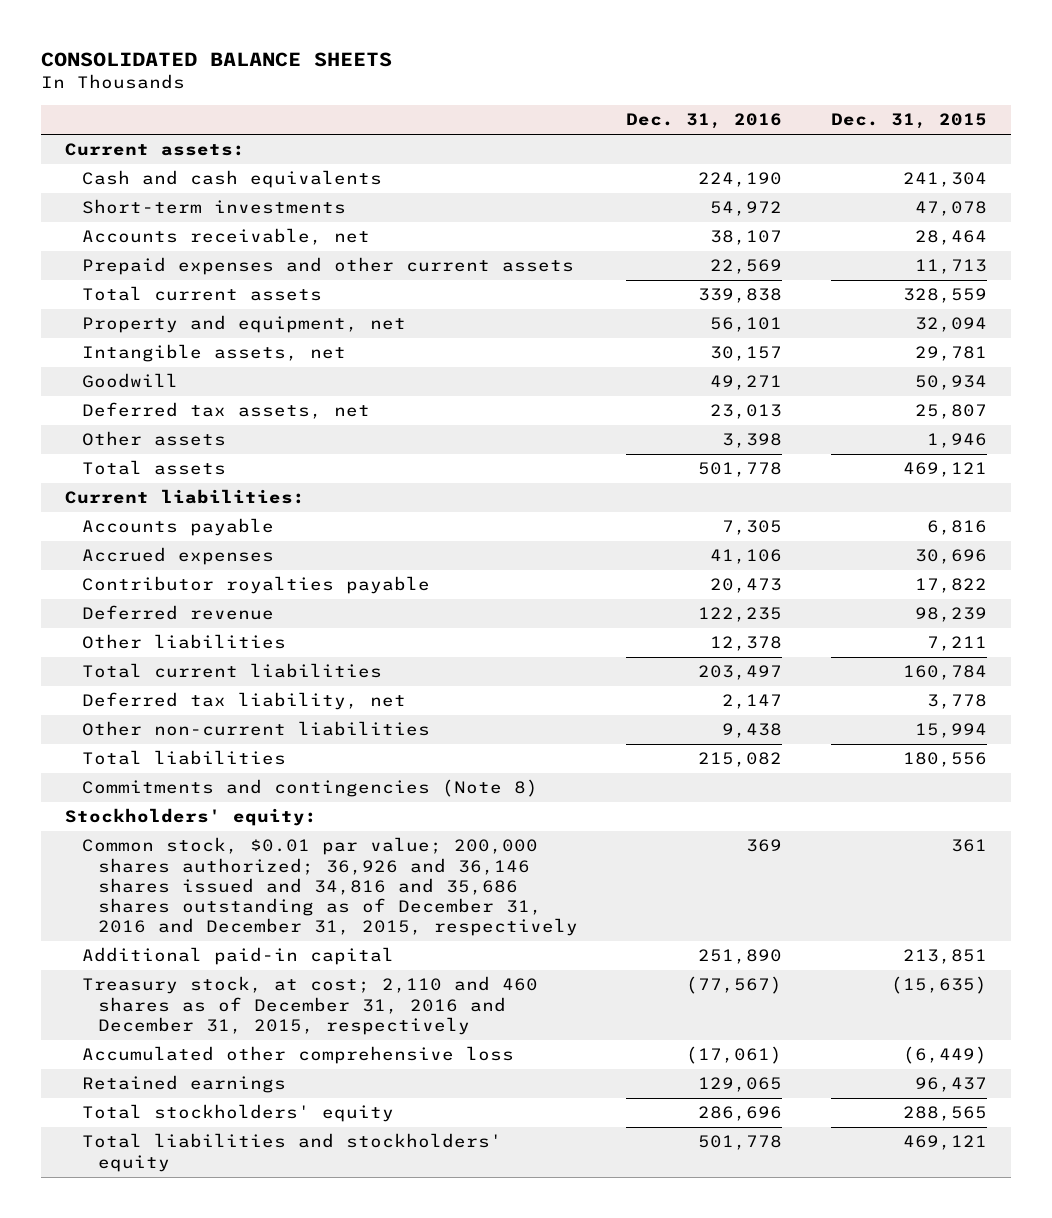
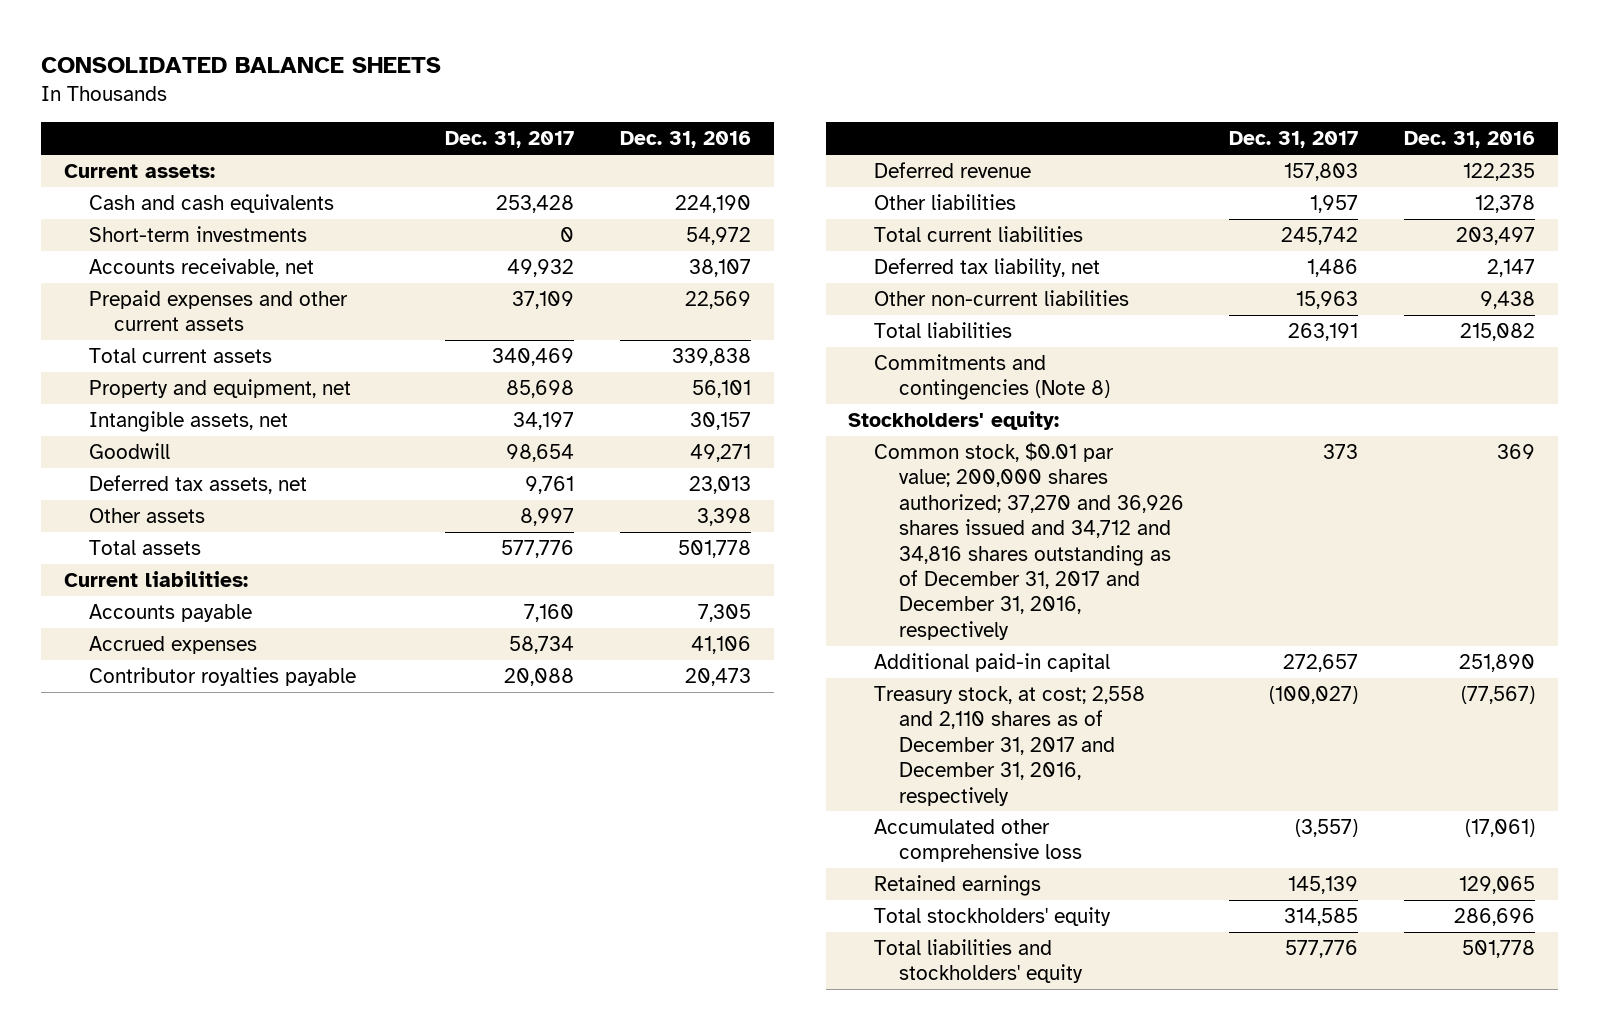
- | Dec. 31, 2016 | Dec. 31, 2015
+ | Dec. 31, 2017 | Dec. 31, 2016
- Common stock, $0.01 par value; 200,000 shares authorized; 36,926 and 36,146 shares issued and 34,816 and 35,686 shares outstanding as of December 31, 2016 and December 31, 2015, respectively | 369 | 361
+ Common stock, $0.01 par value; 200,000 shares authorized; 37,270 and 36,926 shares issued and 34,712 and 34,816 shares outstanding as of December 31, 2017 and December 31, 2016, respectively | 373 | 369
- Treasury stock, at cost; 2,110 and 460 shares as of December 31, 2016 and December 31, 2015, respectively | (77,567) | (15,635)
+ Treasury stock, at cost; 2,558 and 2,110 shares as of December 31, 2017 and December 31, 2016, respectively | (100,027) | (77,567)

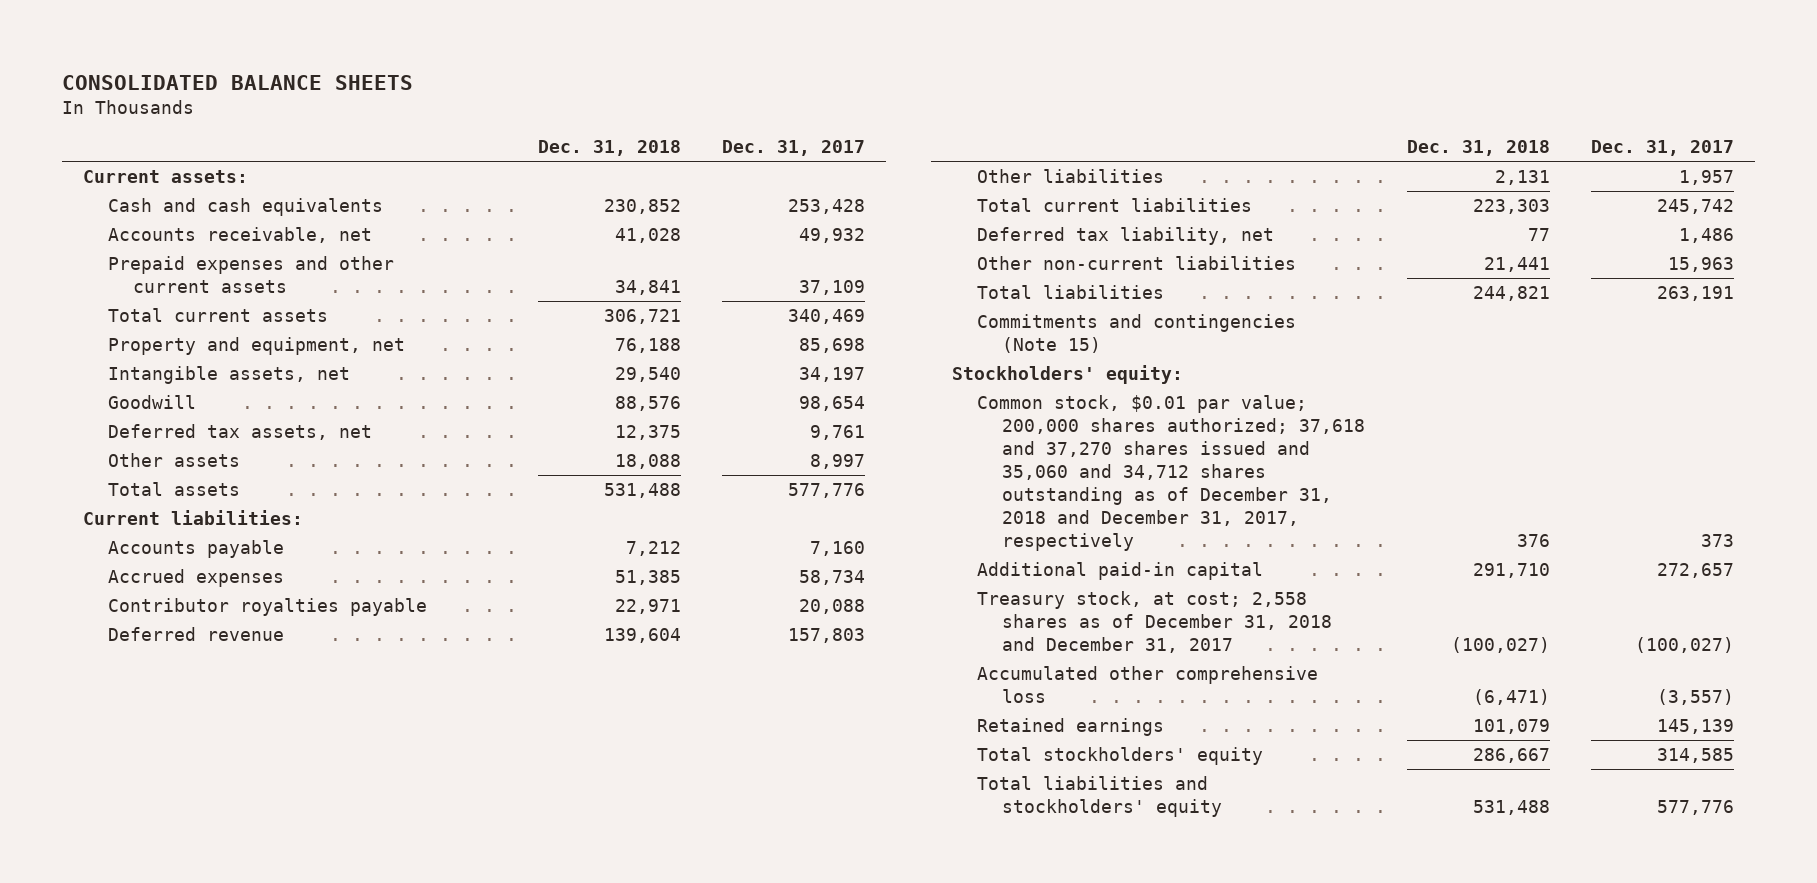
- | Dec. 31, 2017 | Dec. 31, 2016
+ | Dec. 31, 2018 | Dec. 31, 2017
- Short-term investments | 0 | 54,972
- Commitments and contingencies (Note 8)
+ Commitments and contingencies (Note 15)
- Common stock, $0.01 par value; 200,000 shares authorized; 37,270 and 36,926 shares issued and 34,712 and 34,816 shares outstanding as of December 31, 2017 and December 31, 2016, respectively | 373 | 369
+ Common stock, $0.01 par value; 200,000 shares authorized; 37,618 and 37,270 shares issued and 35,060 and 34,712 shares outstanding as of December 31, 2018 and December 31, 2017, respectively | 376 | 373
- Treasury stock, at cost; 2,558 and 2,110 shares as of December 31, 2017 and December 31, 2016, respectively | (100,027) | (77,567)
+ Treasury stock, at cost; 2,558 shares as of December 31, 2018 and December 31, 2017 | (100,027) | (100,027)

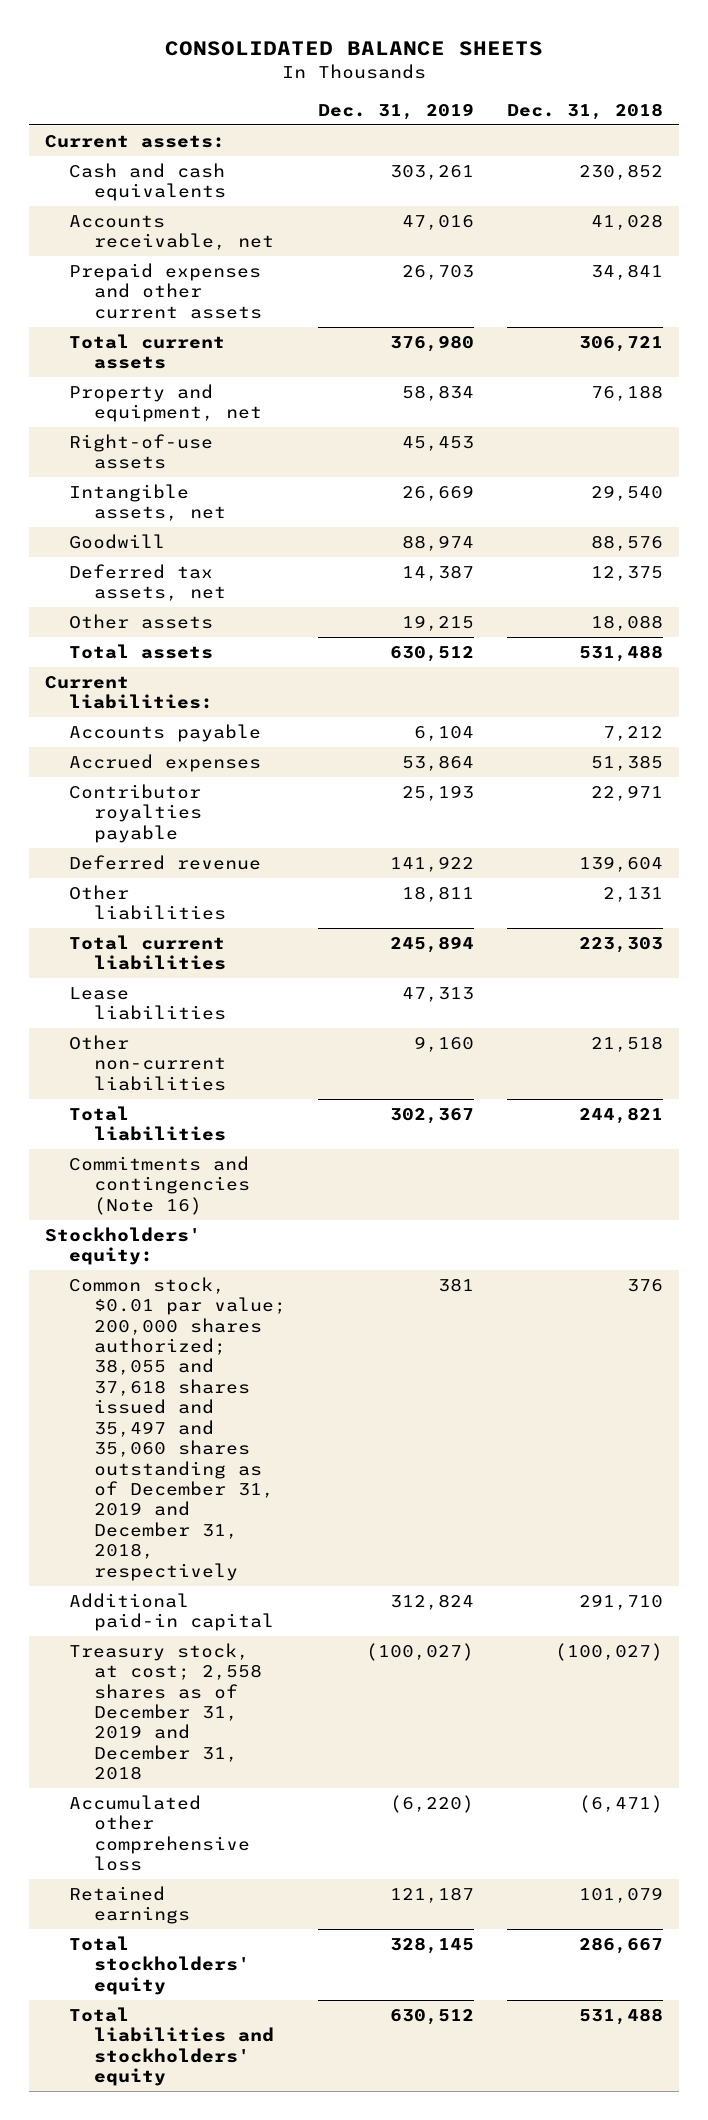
- | Dec. 31, 2018 | Dec. 31, 2017
+ | Dec. 31, 2019 | Dec. 31, 2018
+ Right-of-use assets | 45,453 |
- Deferred tax liability, net | 77 | 1,486
- Other non-current liabilities | 21,441 | 15,963
+ Lease liabilities | 47,313 |
+ Other non-current liabilities | 9,160 | 21,518
- Commitments and contingencies (Note 15)
+ Commitments and contingencies (Note 16)
- Common stock, $0.01 par value; 200,000 shares authorized; 37,618 and 37,270 shares issued and 35,060 and 34,712 shares outstanding as of December 31, 2018 and December 31, 2017, respectively | 376 | 373
+ Common stock, $0.01 par value; 200,000 shares authorized; 38,055 and 37,618 shares issued and 35,497 and 35,060 shares outstanding as of December 31, 2019 and December 31, 2018, respectively | 381 | 376
- Treasury stock, at cost; 2,558 shares as of December 31, 2018 and December 31, 2017 | (100,027) | (100,027)
+ Treasury stock, at cost; 2,558 shares as of December 31, 2019 and December 31, 2018 | (100,027) | (100,027)

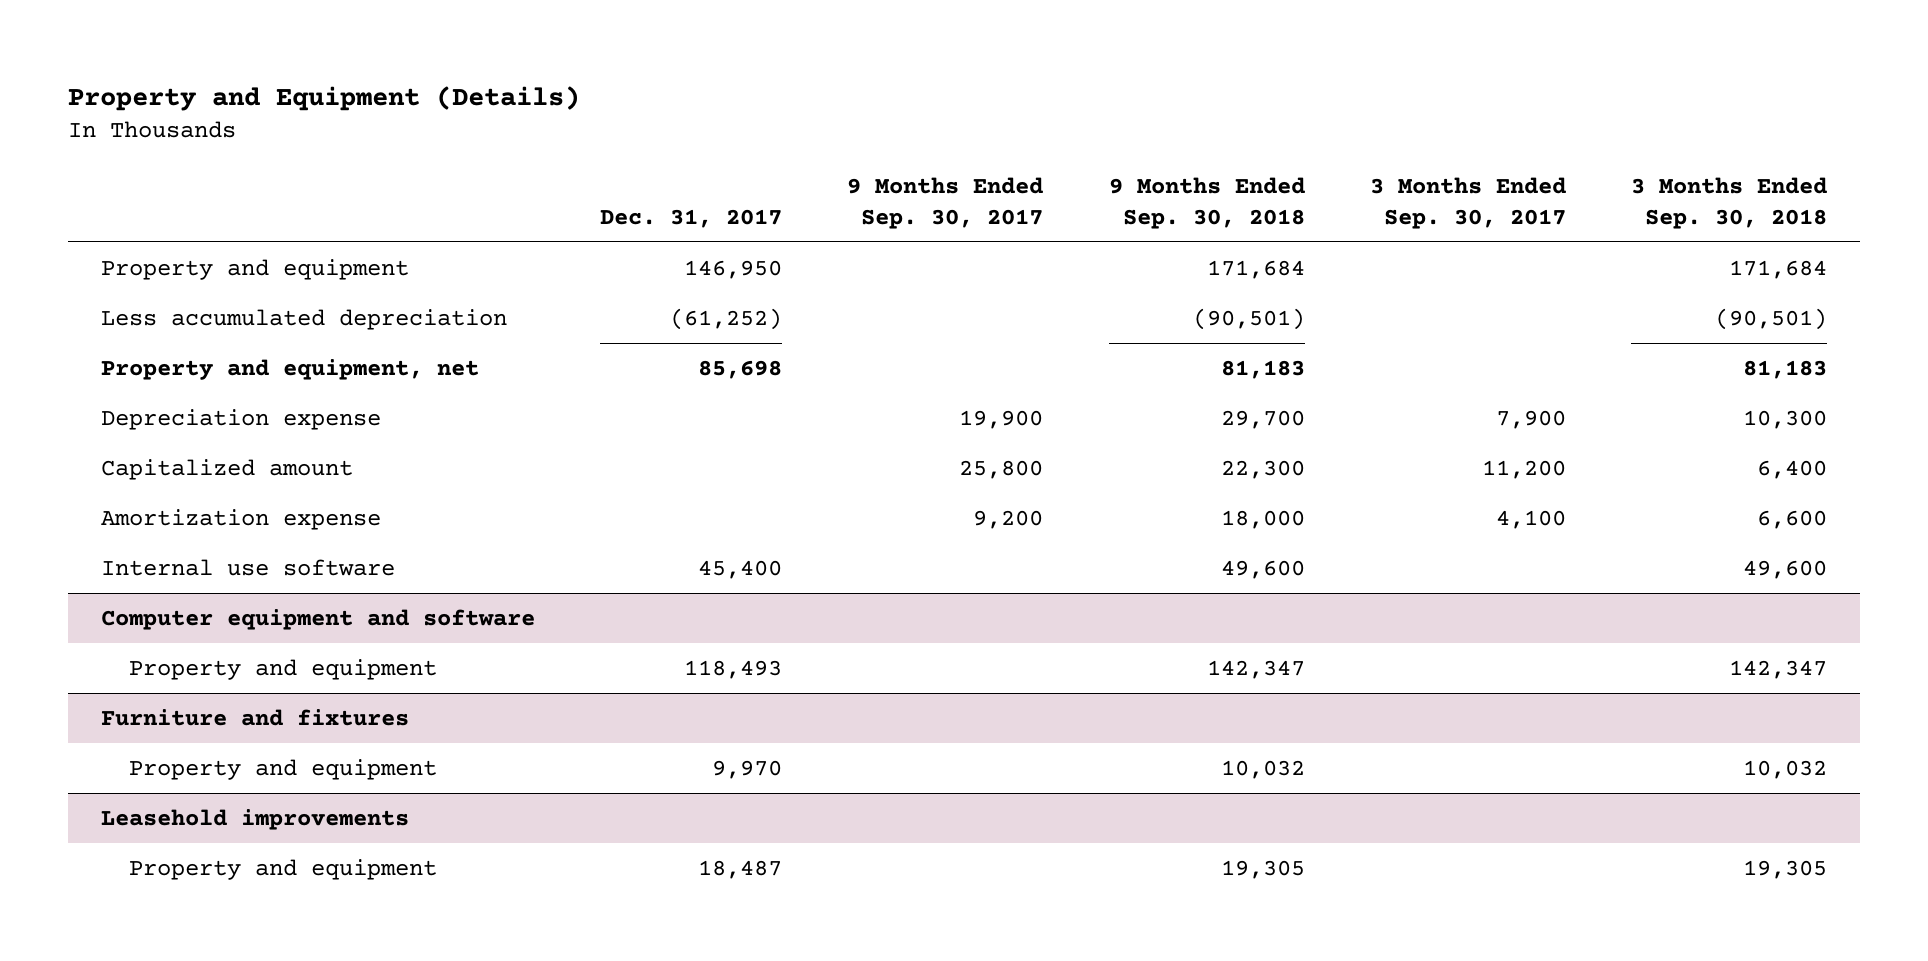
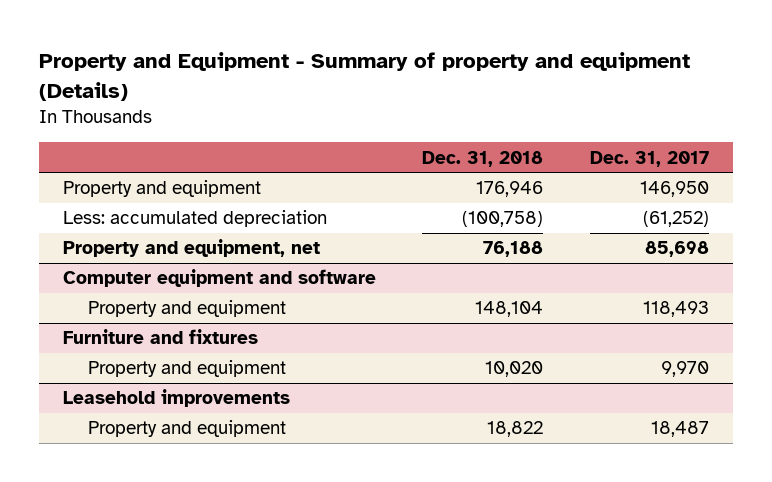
- Property and Equipment (Details)
+ Property and Equipment - Summary of property and equipment (Details)
- | Dec. 31, 2017 | 9 Months Ended Sep. 30, 2017 | 9 Months Ended Sep. 30, 2018 | 3 Months Ended Sep. 30, 2017 | 3 Months Ended Sep. 30, 2018
+ | Dec. 31, 2018 | Dec. 31, 2017
- Less accumulated depreciation | (61,252) | | (90,501) | | (90,501)
+ Less: accumulated depreciation | (100,758) | (61,252)
- Depreciation expense | | 19,900 | 29,700 | 7,900 | 10,300
- Capitalized amount | | 25,800 | 22,300 | 11,200 | 6,400
- Amortization expense | | 9,200 | 18,000 | 4,100 | 6,600
- Internal use software | 45,400 | | 49,600 | | 49,600

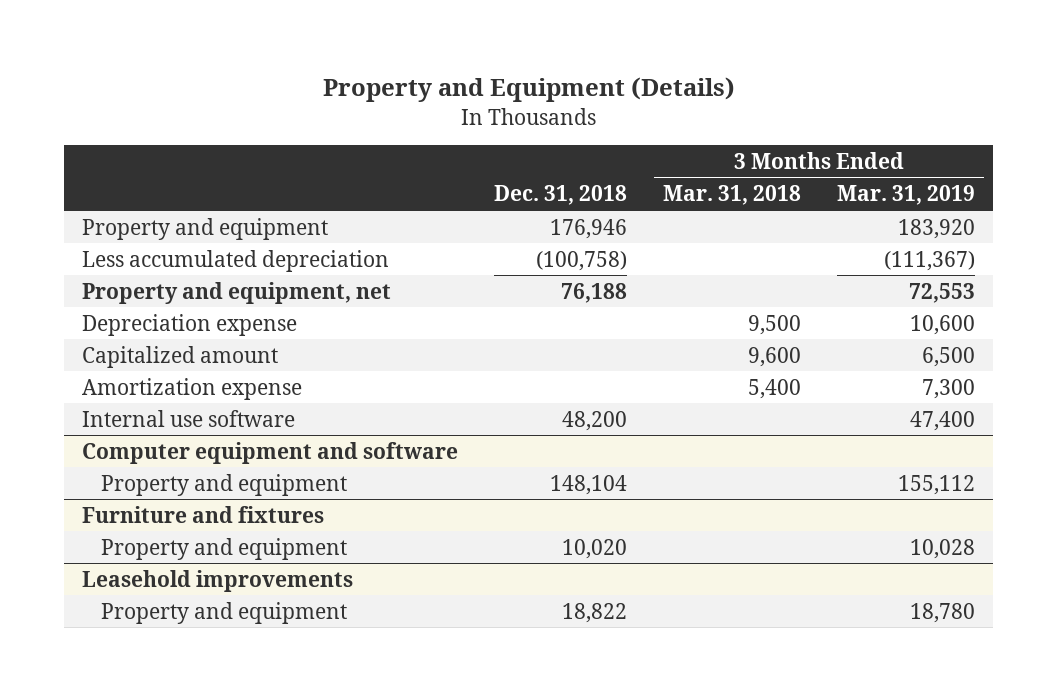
- Property and Equipment - Summary of property and equipment (Details)
+ Property and Equipment (Details)
- | Dec. 31, 2018 | Dec. 31, 2017
+ | Dec. 31, 2018 | 3 Months Ended Mar. 31, 2018 | 3 Months Ended Mar. 31, 2019
- Less: accumulated depreciation | (100,758) | (61,252)
+ Less accumulated depreciation | (100,758) | | (111,367)
+ Depreciation expense | | 9,500 | 10,600
+ Capitalized amount | | 9,600 | 6,500
+ Amortization expense | | 5,400 | 7,300
+ Internal use software | 48,200 | | 47,400

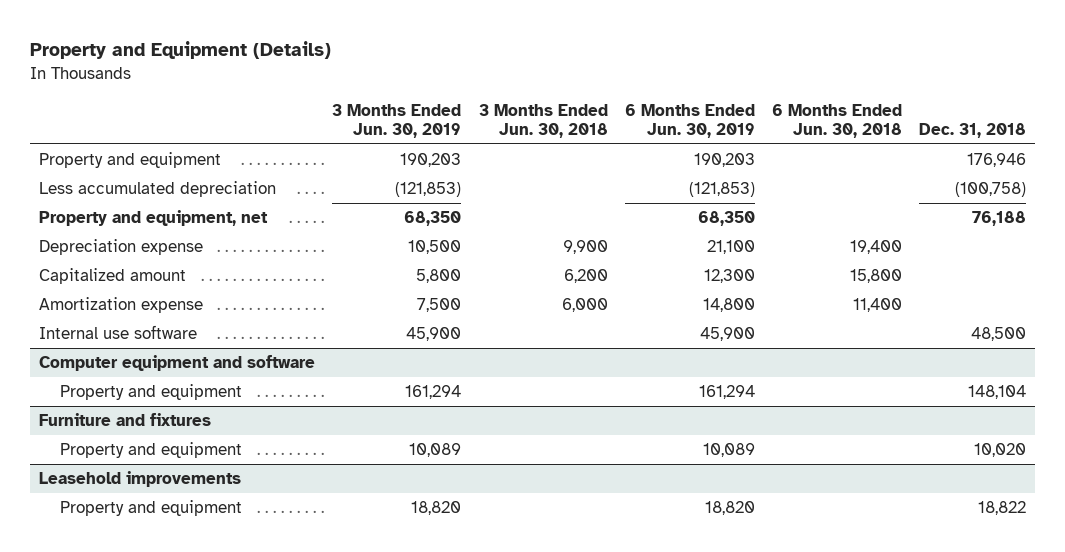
- | Dec. 31, 2018 | 3 Months Ended Mar. 31, 2018 | 3 Months Ended Mar. 31, 2019
+ | 3 Months Ended Jun. 30, 2019 | 3 Months Ended Jun. 30, 2018 | 6 Months Ended Jun. 30, 2019 | 6 Months Ended Jun. 30, 2018 | Dec. 31, 2018
- Internal use software | 48,200 | | 47,400
+ Internal use software | 45,900 | | 45,900 | | 48,500

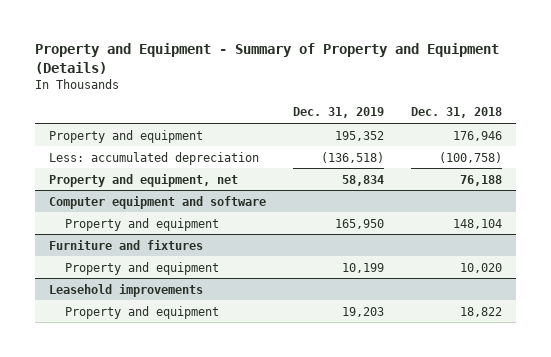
- Property and Equipment (Details)
+ Property and Equipment - Summary of Property and Equipment (Details)
- | 3 Months Ended Jun. 30, 2019 | 3 Months Ended Jun. 30, 2018 | 6 Months Ended Jun. 30, 2019 | 6 Months Ended Jun. 30, 2018 | Dec. 31, 2018
+ | Dec. 31, 2019 | Dec. 31, 2018
- Less accumulated depreciation | (121,853) | | (121,853) | | (100,758)
+ Less: accumulated depreciation | (136,518) | (100,758)
- Depreciation expense | 10,500 | 9,900 | 21,100 | 19,400 |
- Capitalized amount | 5,800 | 6,200 | 12,300 | 15,800 |
- Amortization expense | 7,500 | 6,000 | 14,800 | 11,400 |
- Internal use software | 45,900 | | 45,900 | | 48,500

